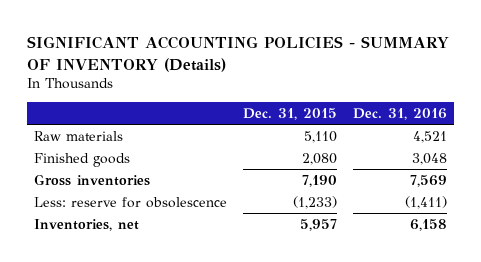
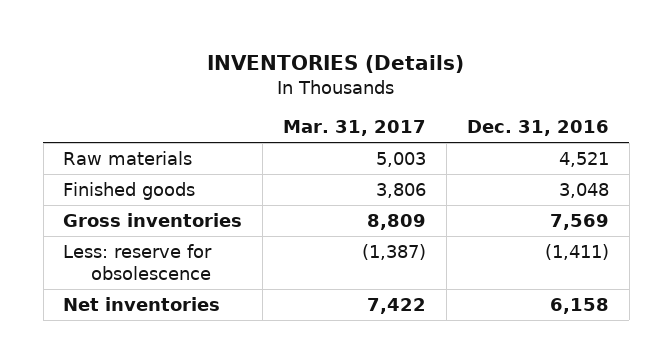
- SIGNIFICANT ACCOUNTING POLICIES - SUMMARY OF INVENTORY (Details)
+ INVENTORIES (Details)
- | Dec. 31, 2015 | Dec. 31, 2016
+ | Mar. 31, 2017 | Dec. 31, 2016
- Inventories, net | 5,957 | 6,158
+ Net inventories | 7,422 | 6,158

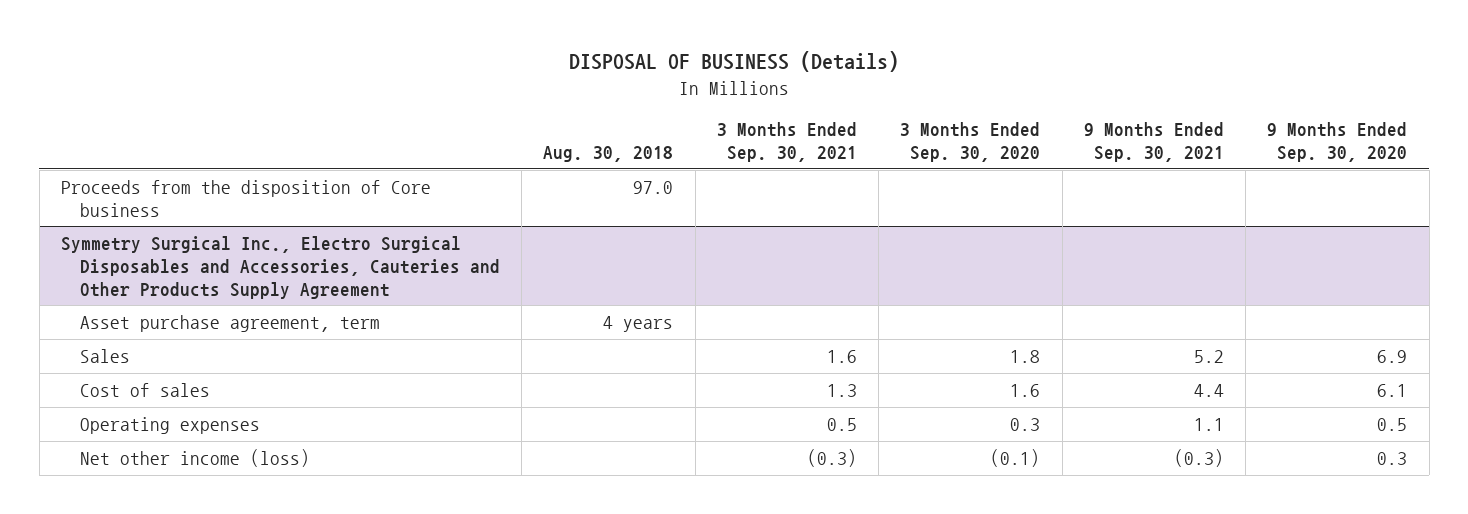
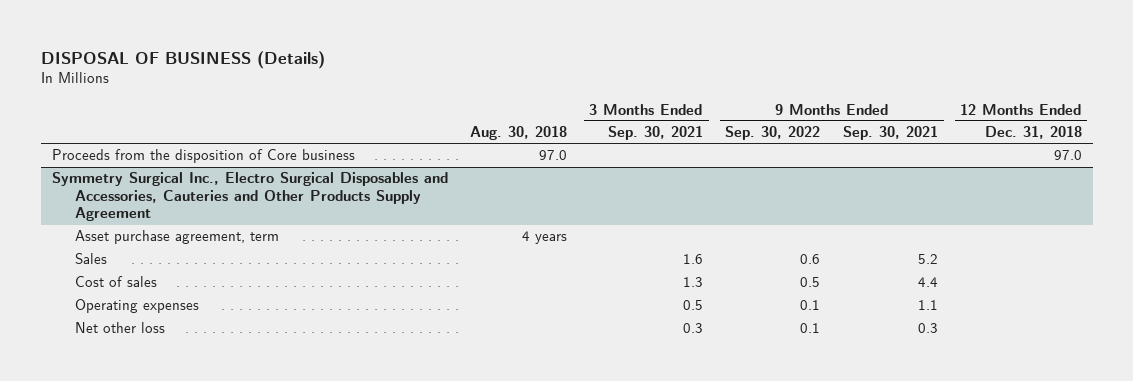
- | Aug. 30, 2018 | 3 Months Ended Sep. 30, 2021 | 3 Months Ended Sep. 30, 2020 | 9 Months Ended Sep. 30, 2021 | 9 Months Ended Sep. 30, 2020
+ | Aug. 30, 2018 | 3 Months Ended Sep. 30, 2021 | 9 Months Ended Sep. 30, 2022 | 9 Months Ended Sep. 30, 2021 | 12 Months Ended Dec. 31, 2018
@ Symmetry Surgical Inc., Electro Surgical Disposables and Accessories, Cauteries and Other Products Supply Agreement
- Net other income (loss) | | (0.3) | (0.1) | (0.3) | 0.3
+ Net other loss | | 0.3 | 0.1 | 0.3 |

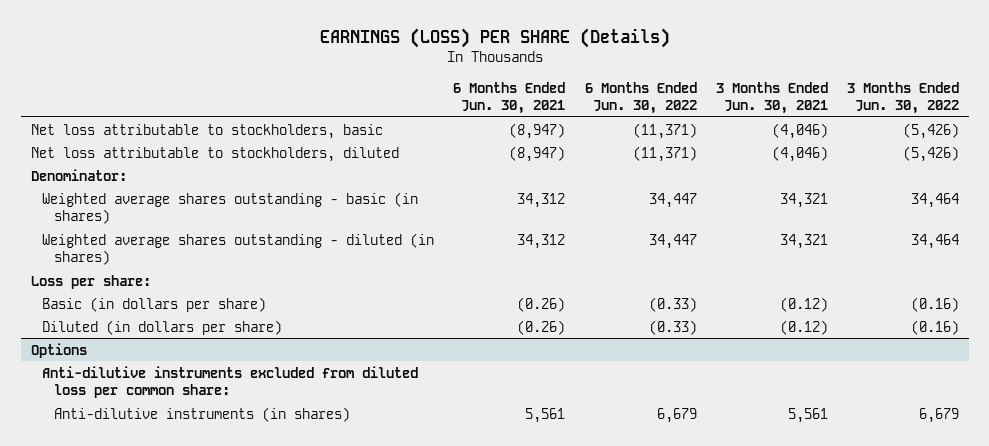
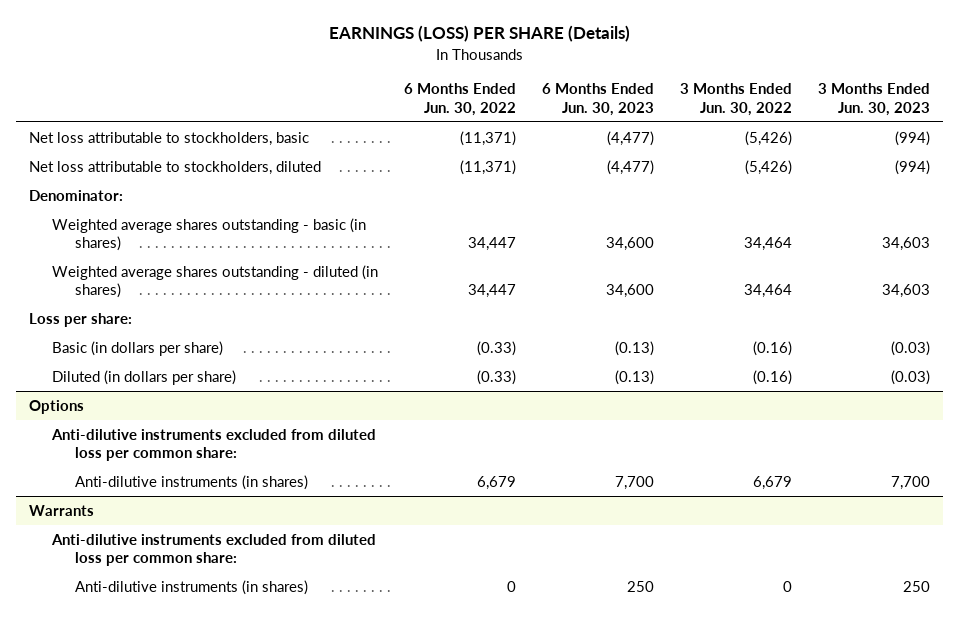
- | 6 Months Ended Jun. 30, 2021 | 6 Months Ended Jun. 30, 2022 | 3 Months Ended Jun. 30, 2021 | 3 Months Ended Jun. 30, 2022
+ | 6 Months Ended Jun. 30, 2022 | 6 Months Ended Jun. 30, 2023 | 3 Months Ended Jun. 30, 2022 | 3 Months Ended Jun. 30, 2023
+ Warrants
+ Anti-dilutive instruments excluded from diluted loss per common share:
+ Anti-dilutive instruments (in shares) | 0 | 250 | 0 | 250

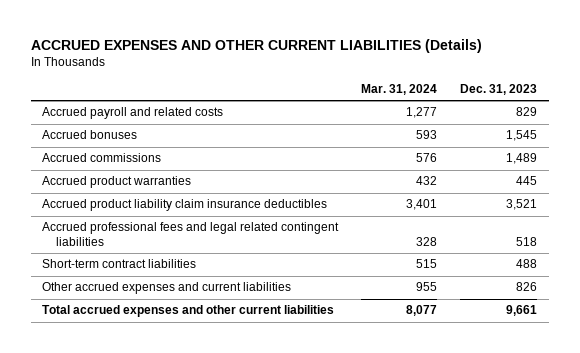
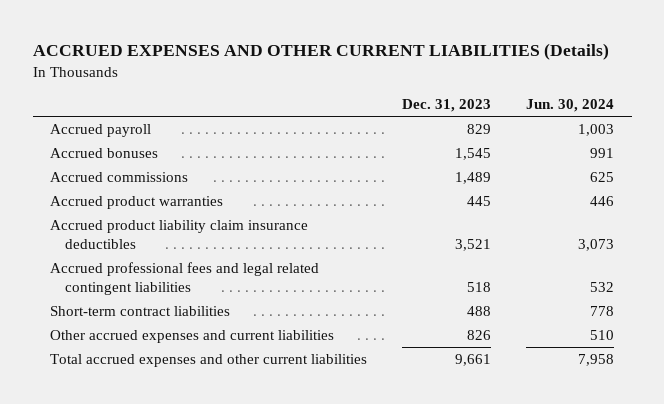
- | Mar. 31, 2024 | Dec. 31, 2023
+ | Dec. 31, 2023 | Jun. 30, 2024
- Accrued payroll and related costs | 1,277 | 829
+ Accrued payroll | 829 | 1,003

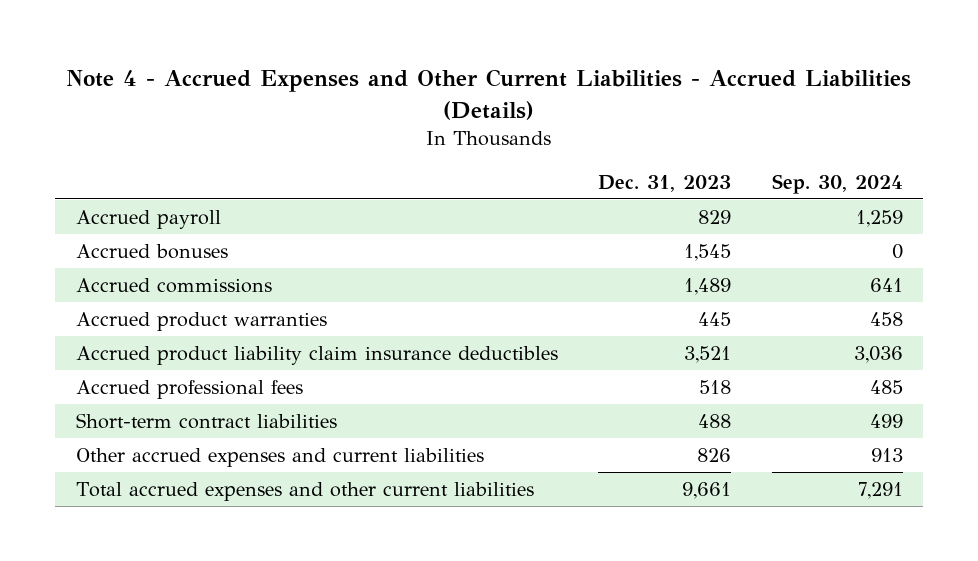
- ACCRUED EXPENSES AND OTHER CURRENT LIABILITIES (Details)
+ Note 4 - Accrued Expenses and Other Current Liabilities - Accrued Liabilities (Details)
- | Dec. 31, 2023 | Jun. 30, 2024
+ | Dec. 31, 2023 | Sep. 30, 2024
- Accrued professional fees and legal related contingent liabilities | 518 | 532
+ Accrued professional fees | 518 | 485

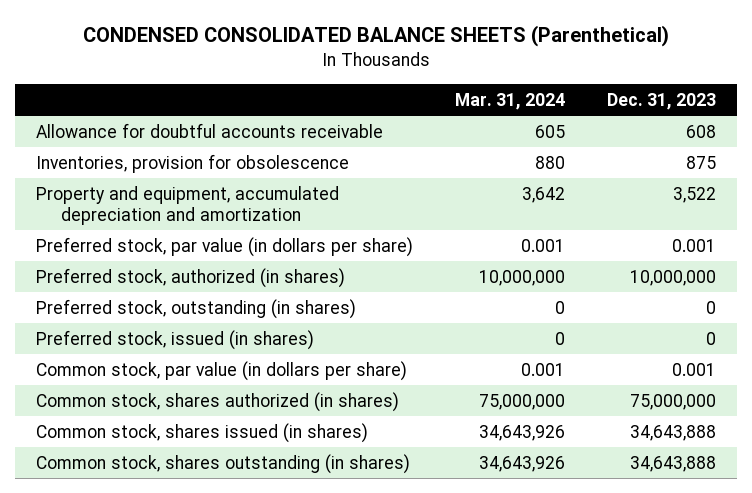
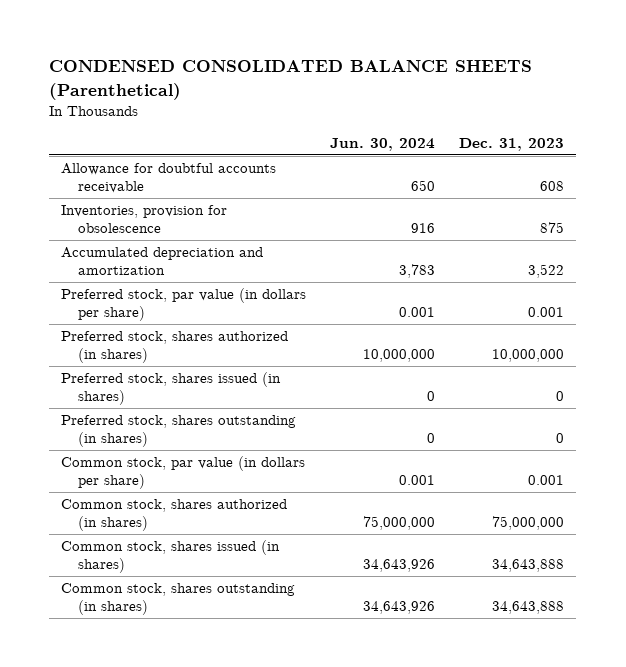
- | Mar. 31, 2024 | Dec. 31, 2023
+ | Jun. 30, 2024 | Dec. 31, 2023
- Property and equipment, accumulated depreciation and amortization | 3,642 | 3,522
+ Accumulated depreciation and amortization | 3,783 | 3,522
- Preferred stock, authorized (in shares) | 10,000,000 | 10,000,000
- Preferred stock, outstanding (in shares) | 0 | 0
- Preferred stock, issued (in shares) | 0 | 0
+ Preferred stock, shares authorized (in shares) | 10,000,000 | 10,000,000
+ Preferred stock, shares issued (in shares) | 0 | 0
+ Preferred stock, shares outstanding (in shares) | 0 | 0

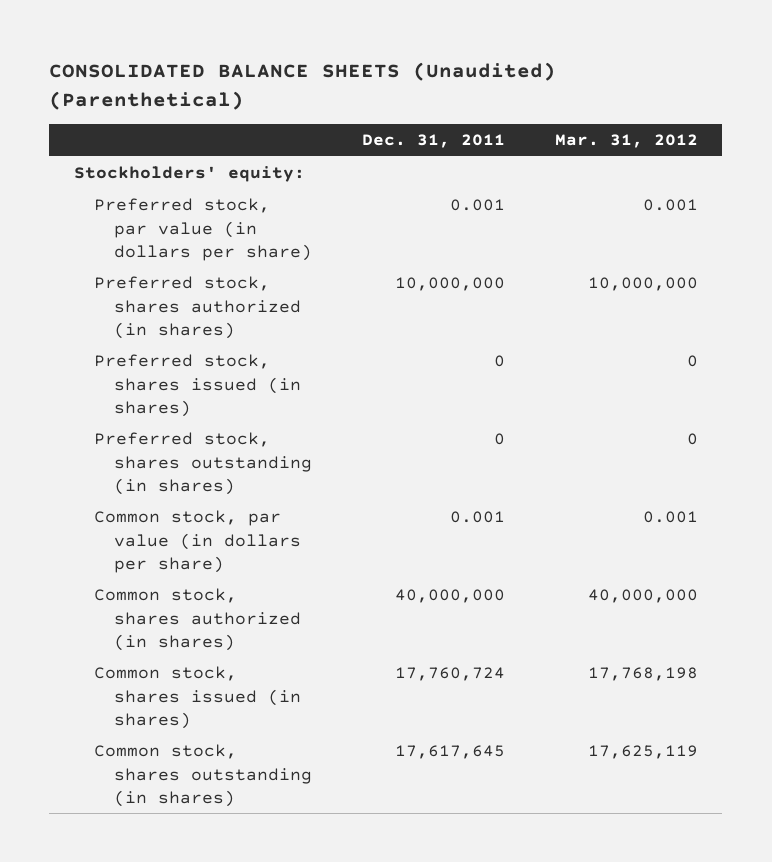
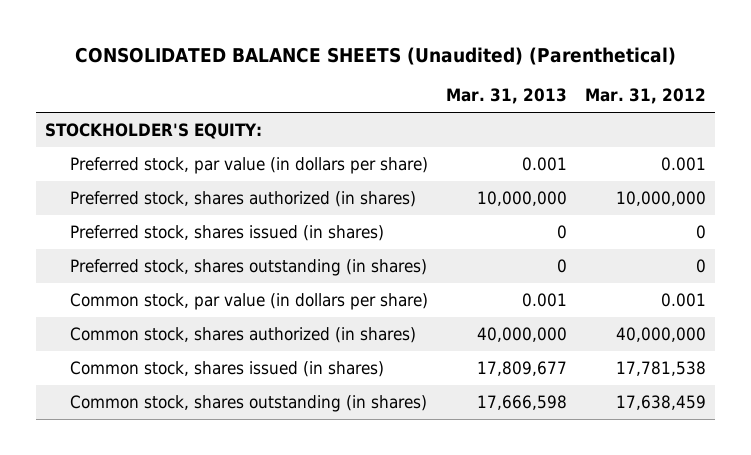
- | Dec. 31, 2011 | Mar. 31, 2012
+ | Mar. 31, 2013 | Mar. 31, 2012
- Stockholders' equity:
+ STOCKHOLDER'S EQUITY:
- Common stock, shares issued (in shares) | 17,760,724 | 17,768,198
- Common stock, shares outstanding (in shares) | 17,617,645 | 17,625,119
+ Common stock, shares issued (in shares) | 17,809,677 | 17,781,538
+ Common stock, shares outstanding (in shares) | 17,666,598 | 17,638,459

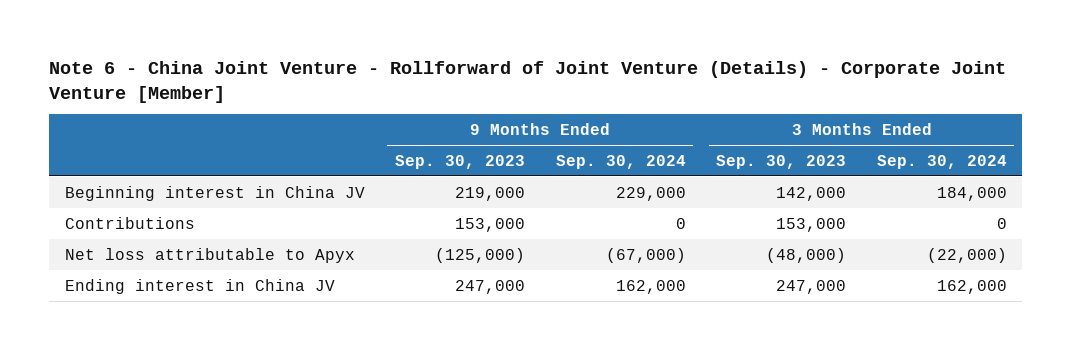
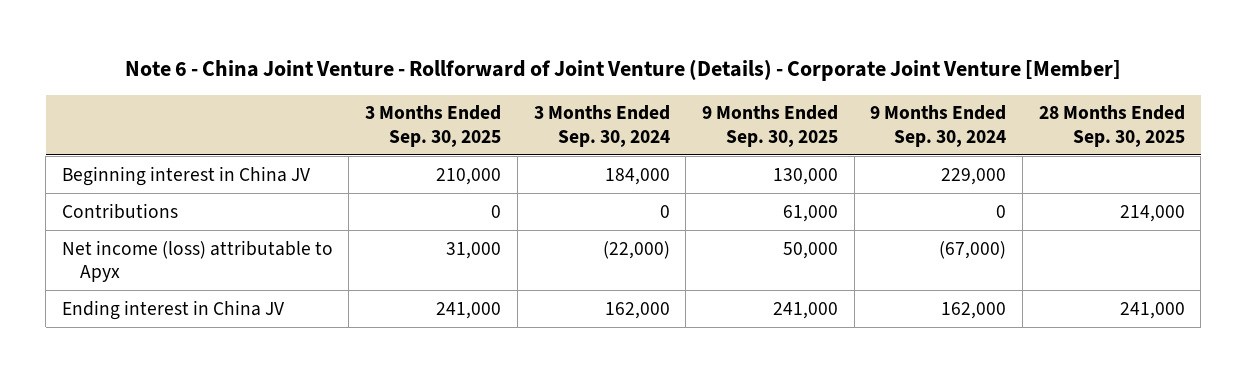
- | 9 Months Ended Sep. 30, 2023 | 9 Months Ended Sep. 30, 2024 | 3 Months Ended Sep. 30, 2023 | 3 Months Ended Sep. 30, 2024
+ | 3 Months Ended Sep. 30, 2025 | 3 Months Ended Sep. 30, 2024 | 9 Months Ended Sep. 30, 2025 | 9 Months Ended Sep. 30, 2024 | 28 Months Ended Sep. 30, 2025
- Net loss attributable to Apyx | (125,000) | (67,000) | (48,000) | (22,000)
+ Net income (loss) attributable to Apyx | 31,000 | (22,000) | 50,000 | (67,000) |

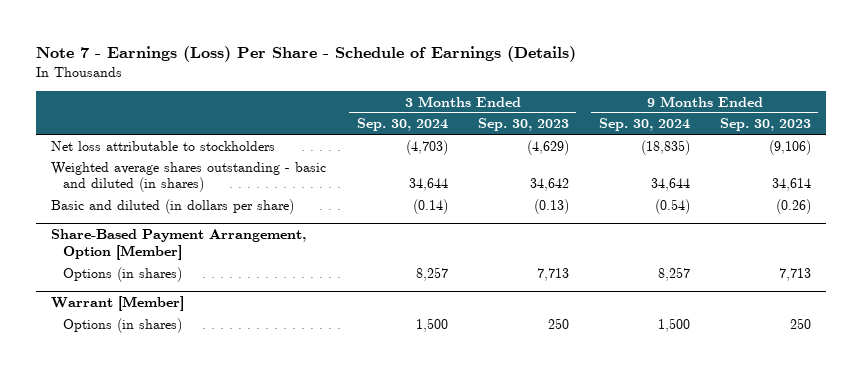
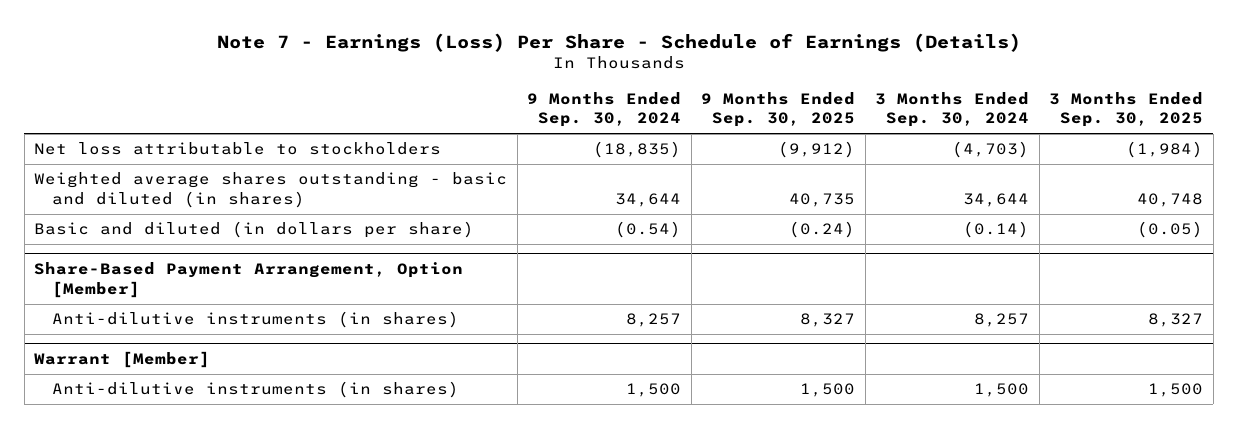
- | 3 Months Ended Sep. 30, 2024 | 3 Months Ended Sep. 30, 2023 | 9 Months Ended Sep. 30, 2024 | 9 Months Ended Sep. 30, 2023
+ | 9 Months Ended Sep. 30, 2024 | 9 Months Ended Sep. 30, 2025 | 3 Months Ended Sep. 30, 2024 | 3 Months Ended Sep. 30, 2025
@ Share-Based Payment Arrangement, Option [Member]
- Options (in shares) | 8,257 | 7,713 | 8,257 | 7,713
+ Anti-dilutive instruments (in shares) | 8,257 | 8,327 | 8,257 | 8,327
@ Warrant [Member]
- Options (in shares) | 1,500 | 250 | 1,500 | 250
+ Anti-dilutive instruments (in shares) | 1,500 | 1,500 | 1,500 | 1,500

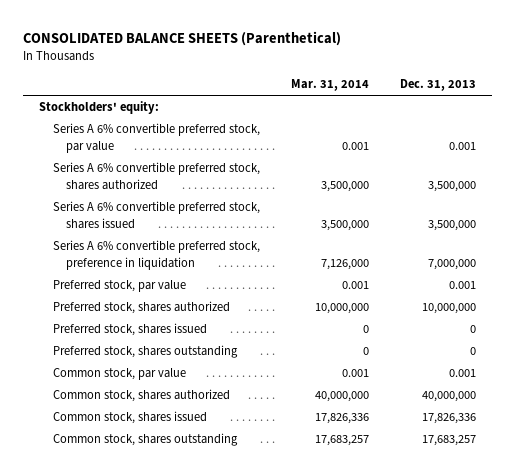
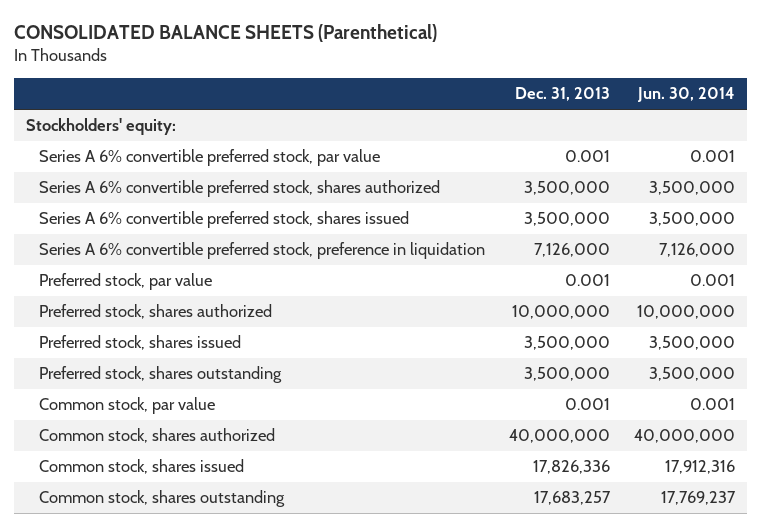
- | Mar. 31, 2014 | Dec. 31, 2013
+ | Dec. 31, 2013 | Jun. 30, 2014
- Series A 6% convertible preferred stock, preference in liquidation | 7,126,000 | 7,000,000
+ Series A 6% convertible preferred stock, preference in liquidation | 7,126,000 | 7,126,000
- Preferred stock, shares issued | 0 | 0
- Preferred stock, shares outstanding | 0 | 0
+ Preferred stock, shares issued | 3,500,000 | 3,500,000
+ Preferred stock, shares outstanding | 3,500,000 | 3,500,000

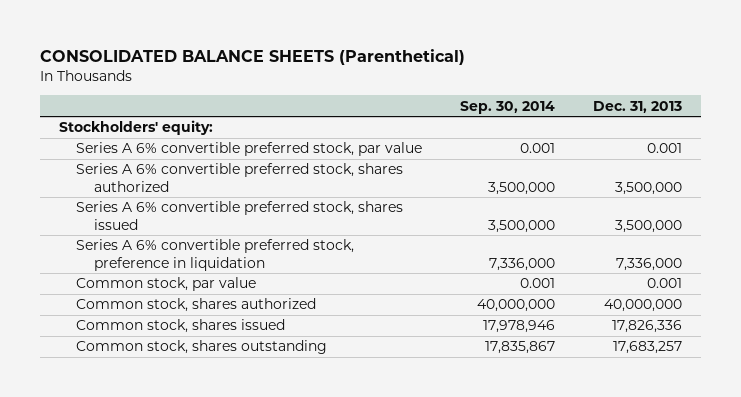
- | Dec. 31, 2013 | Jun. 30, 2014
+ | Sep. 30, 2014 | Dec. 31, 2013
- Series A 6% convertible preferred stock, preference in liquidation | 7,126,000 | 7,126,000
- Preferred stock, par value | 0.001 | 0.001
- Preferred stock, shares authorized | 10,000,000 | 10,000,000
- Preferred stock, shares issued | 3,500,000 | 3,500,000
- Preferred stock, shares outstanding | 3,500,000 | 3,500,000
+ Series A 6% convertible preferred stock, preference in liquidation | 7,336,000 | 7,336,000

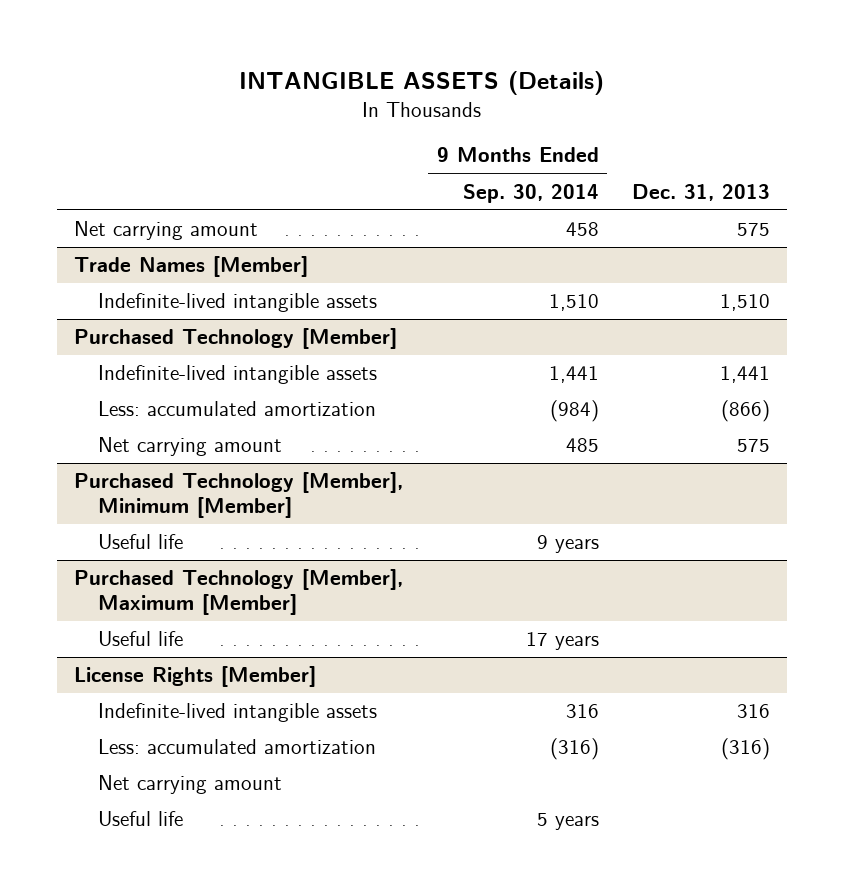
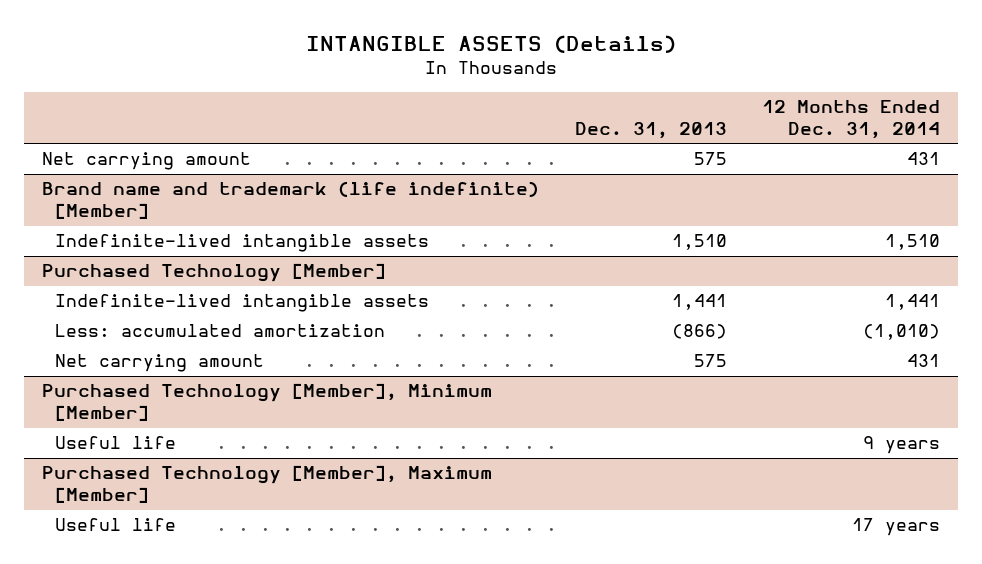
- | 9 Months Ended Sep. 30, 2014 | Dec. 31, 2013
+ | Dec. 31, 2013 | 12 Months Ended Dec. 31, 2014
- Trade Names [Member]
+ Brand name and trademark (life indefinite) [Member]
- License Rights [Member]
- Indefinite-lived intangible assets | 316 | 316
- Less: accumulated amortization | (316) | (316)
- Net carrying amount
- Useful life | 5 years |

